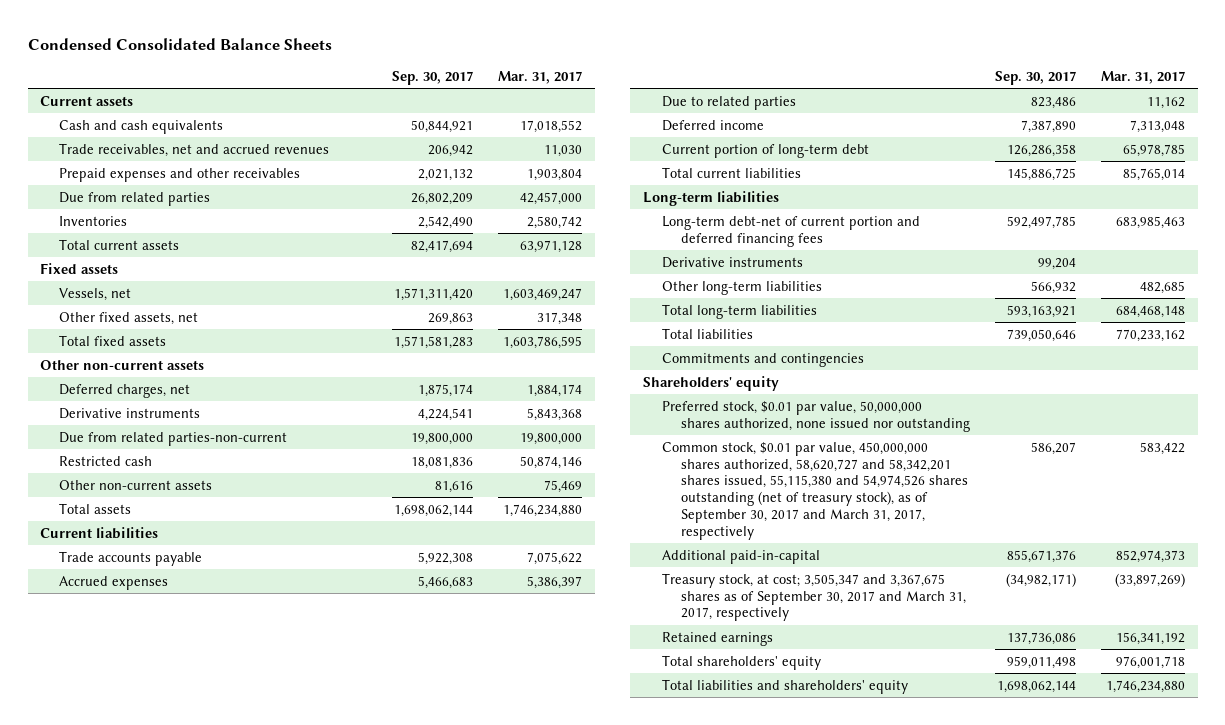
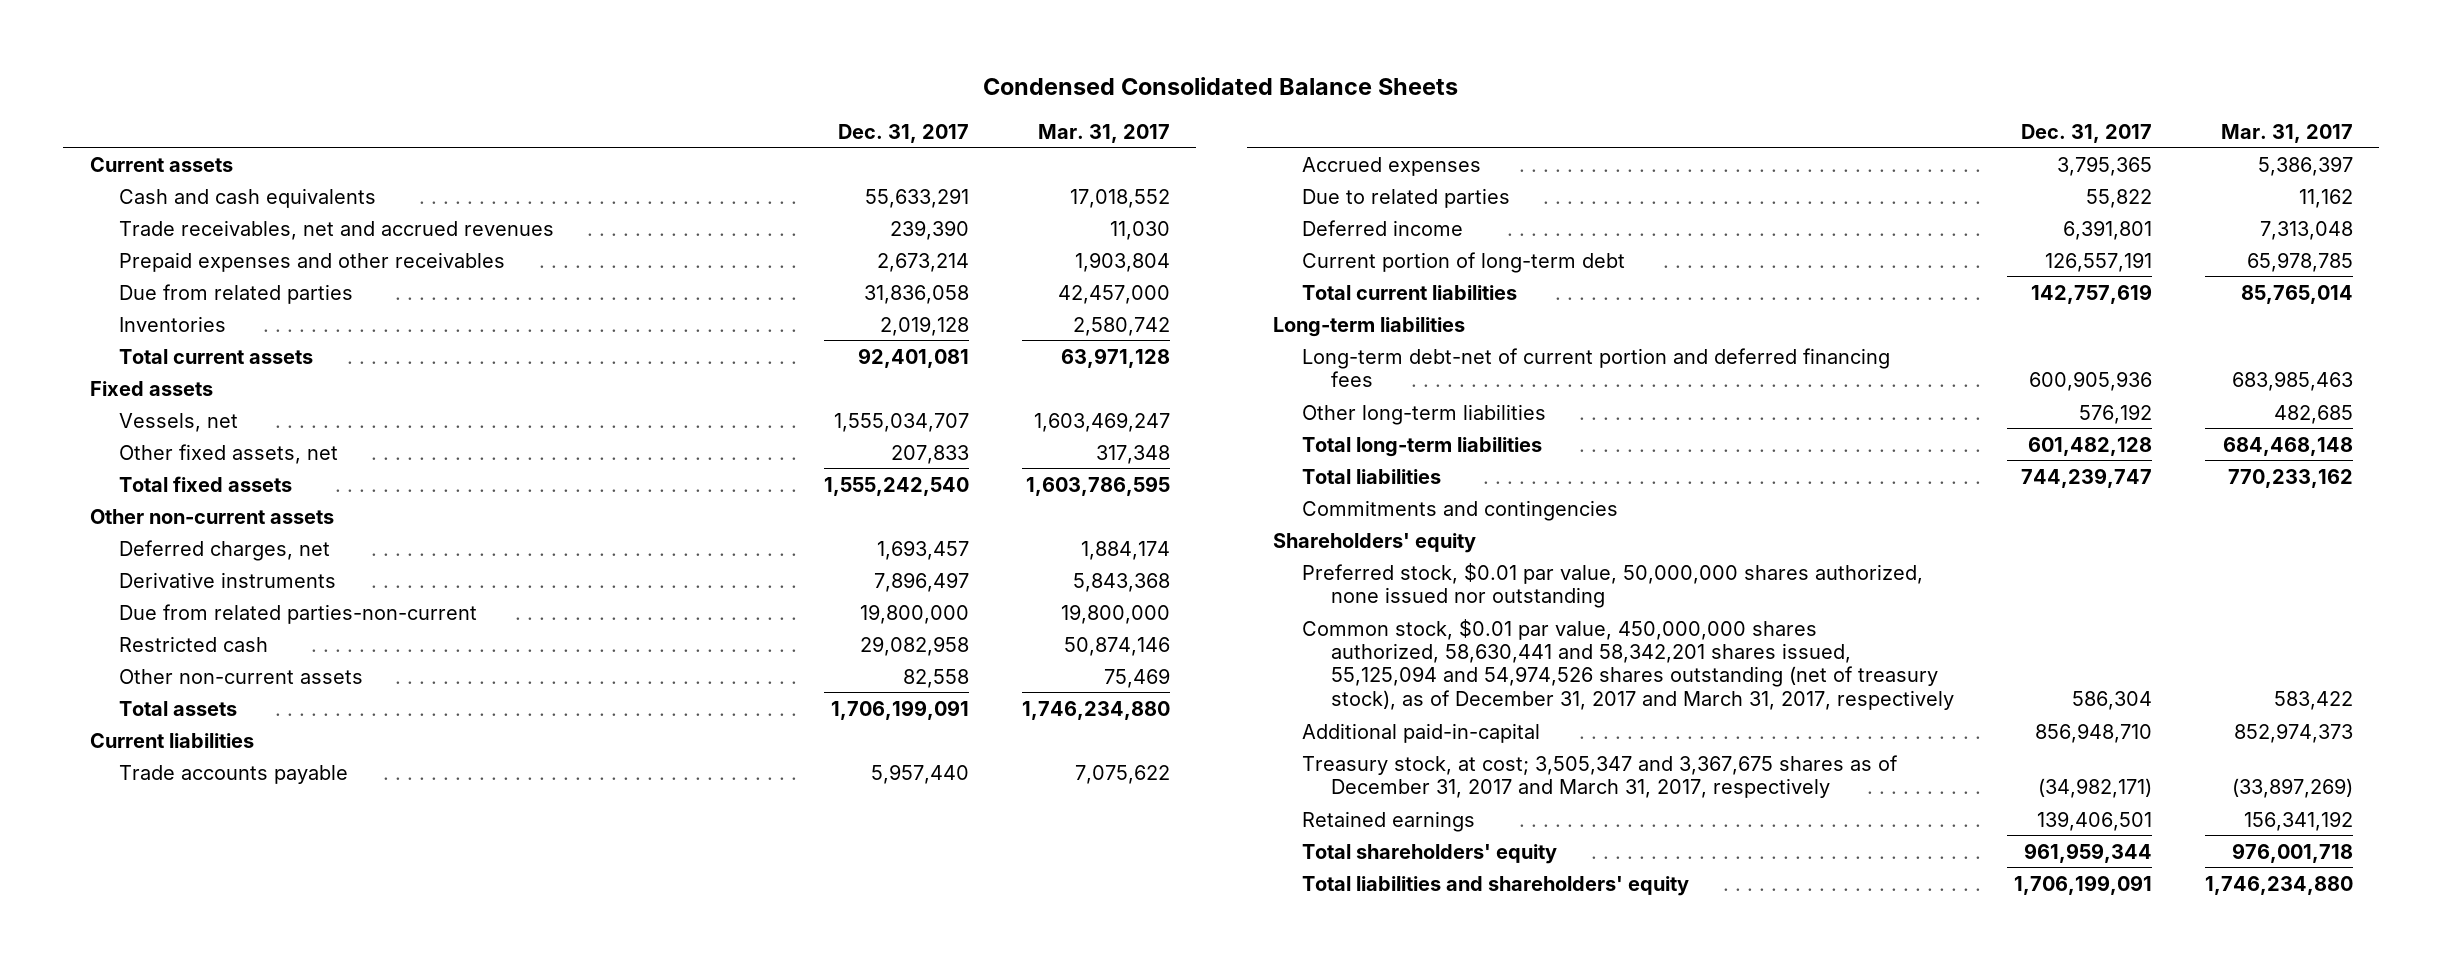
- | Sep. 30, 2017 | Mar. 31, 2017
+ | Dec. 31, 2017 | Mar. 31, 2017
- Derivative instruments | 99,204 |
- Common stock, $0.01 par value, 450,000,000 shares authorized, 58,620,727 and 58,342,201 shares issued, 55,115,380 and 54,974,526 shares outstanding (net of treasury stock), as of September 30, 2017 and March 31, 2017, respectively | 586,207 | 583,422
+ Common stock, $0.01 par value, 450,000,000 shares authorized, 58,630,441 and 58,342,201 shares issued, 55,125,094 and 54,974,526 shares outstanding (net of treasury stock), as of December 31, 2017 and March 31, 2017, respectively | 586,304 | 583,422
- Treasury stock, at cost; 3,505,347 and 3,367,675 shares as of September 30, 2017 and March 31, 2017, respectively | (34,982,171) | (33,897,269)
+ Treasury stock, at cost; 3,505,347 and 3,367,675 shares as of December 31, 2017 and March 31, 2017, respectively | (34,982,171) | (33,897,269)

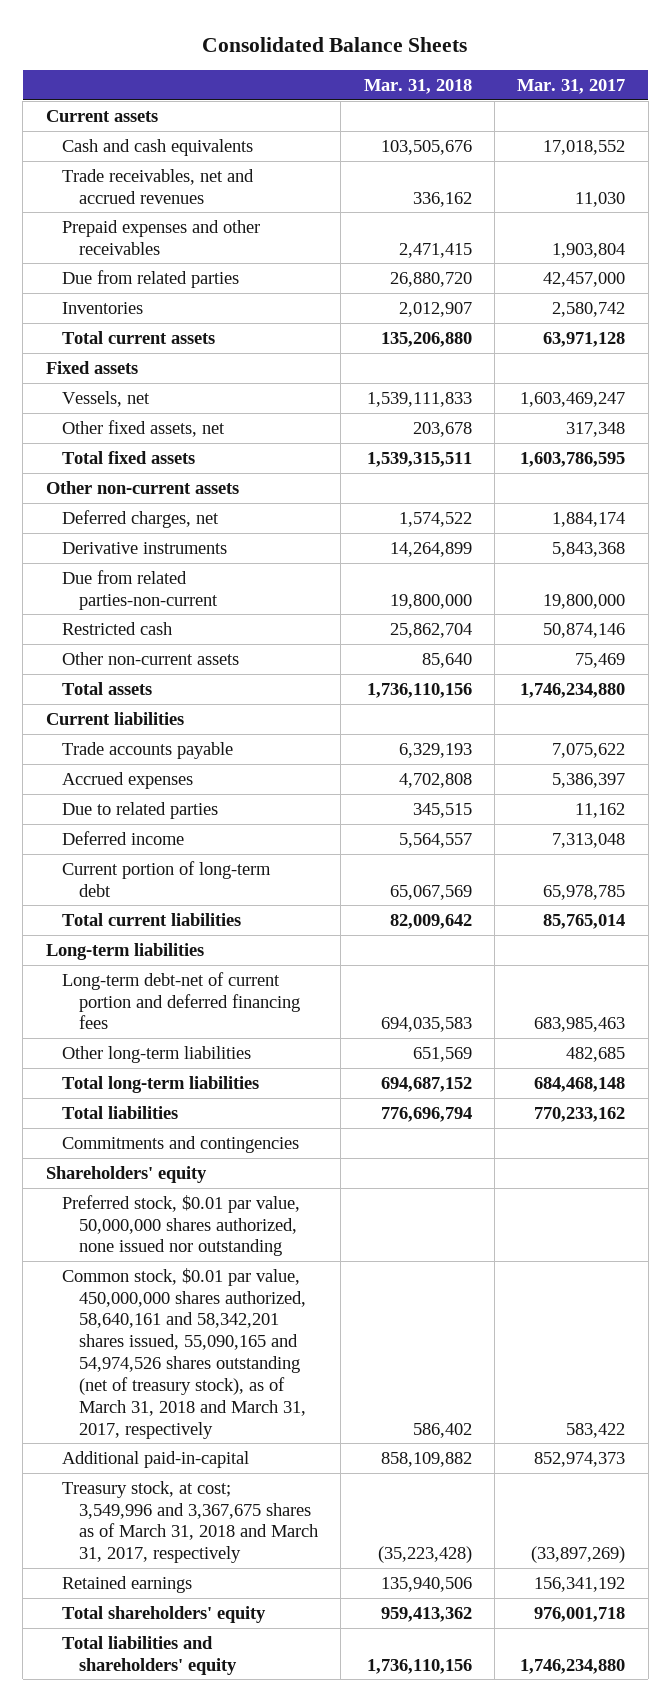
- Condensed Consolidated Balance Sheets
+ Consolidated Balance Sheets
- | Dec. 31, 2017 | Mar. 31, 2017
+ | Mar. 31, 2018 | Mar. 31, 2017
- Common stock, $0.01 par value, 450,000,000 shares authorized, 58,630,441 and 58,342,201 shares issued, 55,125,094 and 54,974,526 shares outstanding (net of treasury stock), as of December 31, 2017 and March 31, 2017, respectively | 586,304 | 583,422
+ Common stock, $0.01 par value, 450,000,000 shares authorized, 58,640,161 and 58,342,201 shares issued, 55,090,165 and 54,974,526 shares outstanding (net of treasury stock), as of March 31, 2018 and March 31, 2017, respectively | 586,402 | 583,422
- Treasury stock, at cost; 3,505,347 and 3,367,675 shares as of December 31, 2017 and March 31, 2017, respectively | (34,982,171) | (33,897,269)
+ Treasury stock, at cost; 3,549,996 and 3,367,675 shares as of March 31, 2018 and March 31, 2017, respectively | (35,223,428) | (33,897,269)

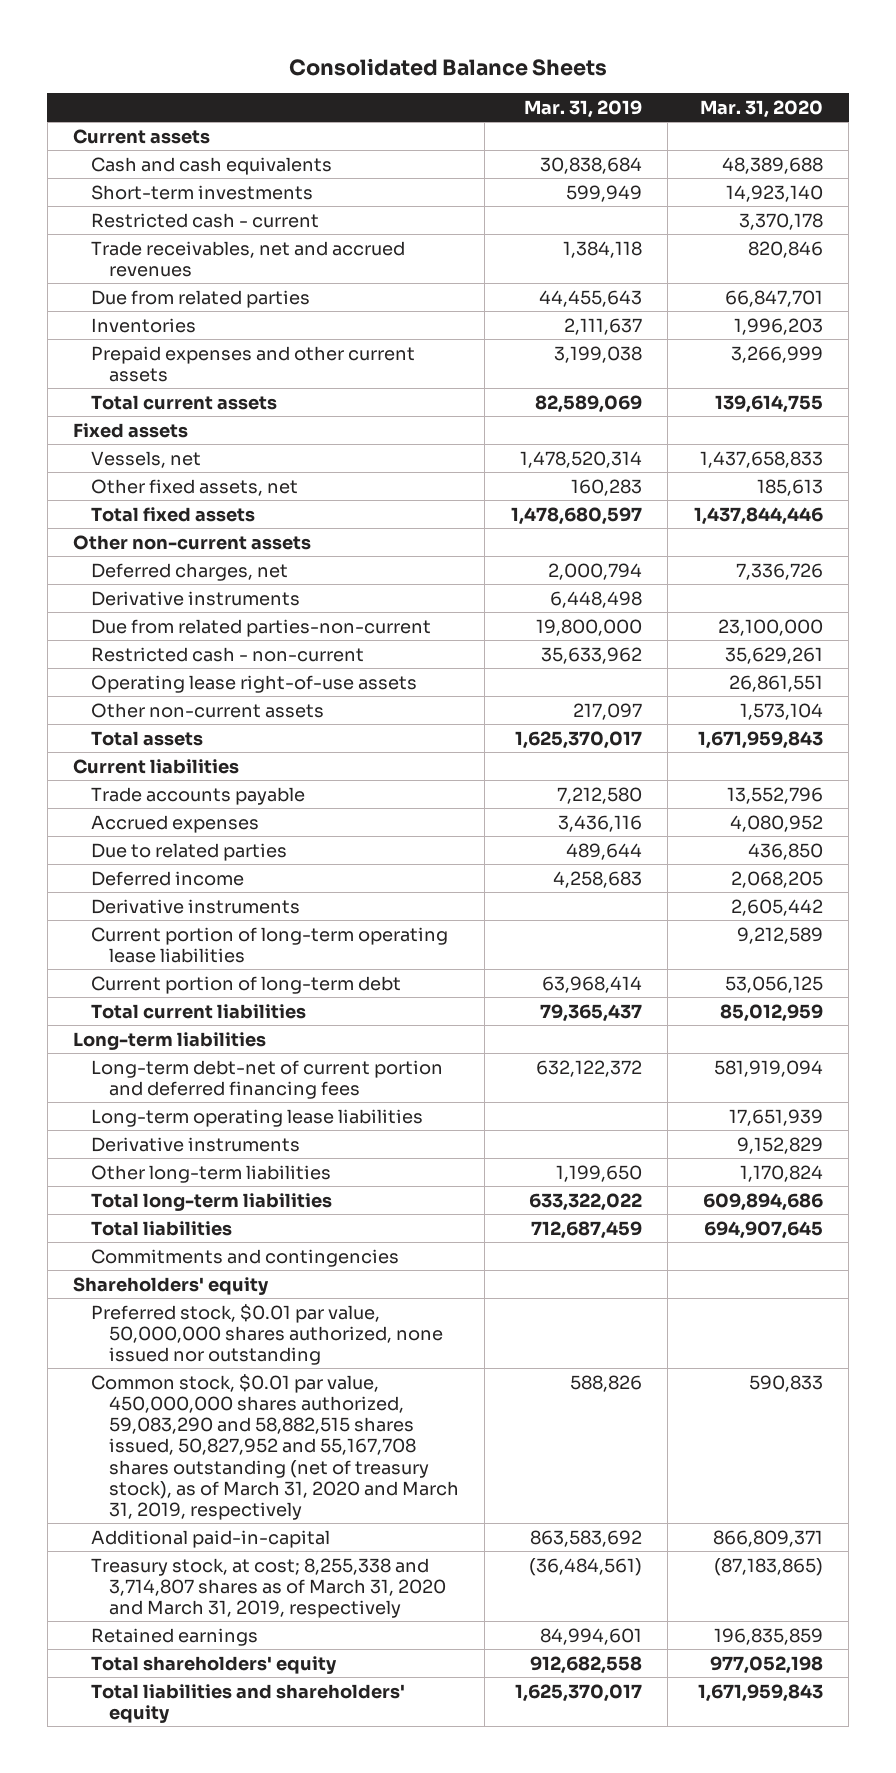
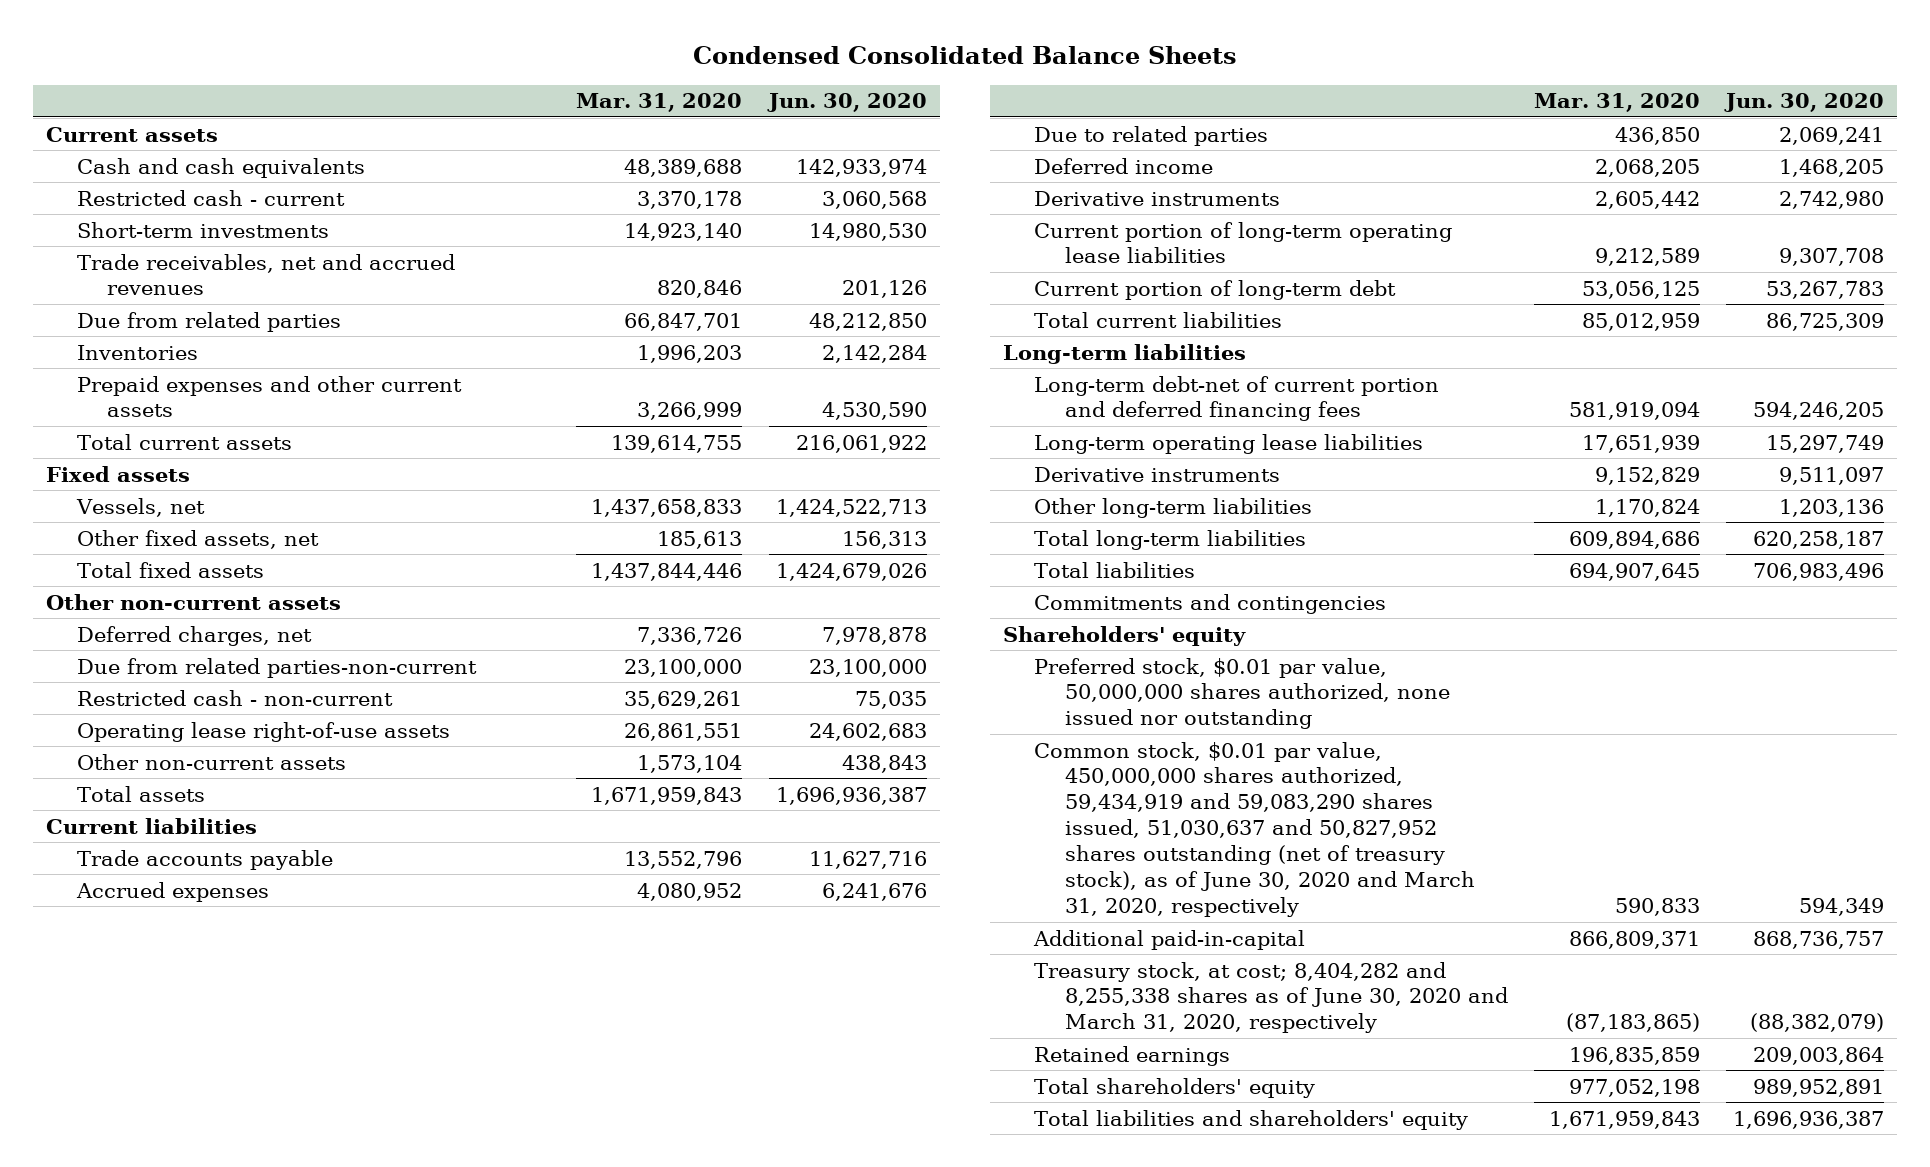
- Consolidated Balance Sheets
+ Condensed Consolidated Balance Sheets
- | Mar. 31, 2019 | Mar. 31, 2020
+ | Mar. 31, 2020 | Jun. 30, 2020
moved down: Short-term investments | 14,923,140 | 14,980,530
- Derivative instruments | 6,448,498 |
- Common stock, $0.01 par value, 450,000,000 shares authorized, 59,083,290 and 58,882,515 shares issued, 50,827,952 and 55,167,708 shares outstanding (net of treasury stock), as of March 31, 2020 and March 31, 2019, respectively | 588,826 | 590,833
+ Common stock, $0.01 par value, 450,000,000 shares authorized, 59,434,919 and 59,083,290 shares issued, 51,030,637 and 50,827,952 shares outstanding (net of treasury stock), as of June 30, 2020 and March 31, 2020, respectively | 590,833 | 594,349
- Treasury stock, at cost; 8,255,338 and 3,714,807 shares as of March 31, 2020 and March 31, 2019, respectively | (36,484,561) | (87,183,865)
+ Treasury stock, at cost; 8,404,282 and 8,255,338 shares as of June 30, 2020 and March 31, 2020, respectively | (87,183,865) | (88,382,079)

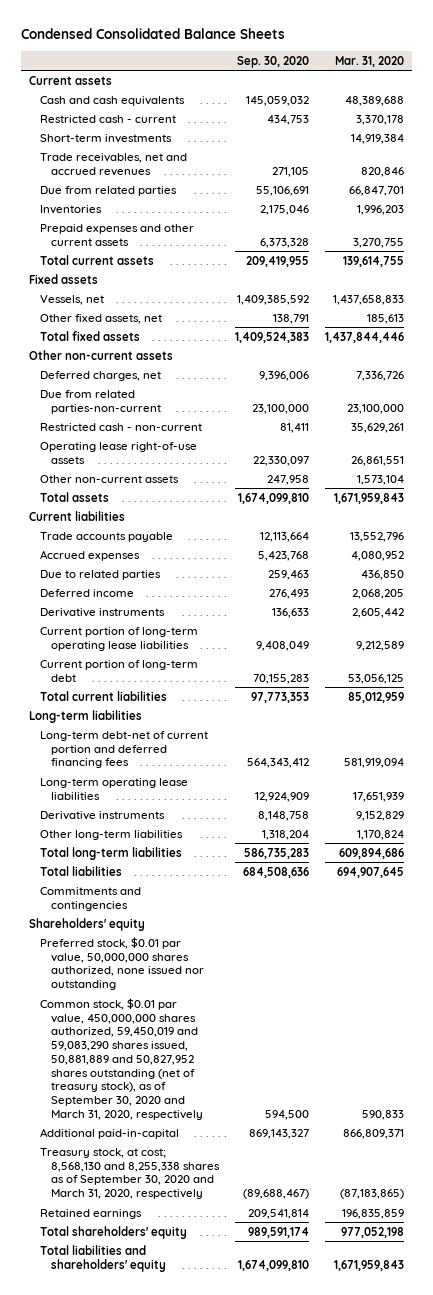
- | Mar. 31, 2020 | Jun. 30, 2020
+ | Sep. 30, 2020 | Mar. 31, 2020
- Short-term investments | 14,923,140 | 14,980,530
+ Short-term investments | | 14,919,384
- Prepaid expenses and other current assets | 3,266,999 | 4,530,590
+ Prepaid expenses and other current assets | 6,373,328 | 3,270,755
- Common stock, $0.01 par value, 450,000,000 shares authorized, 59,434,919 and 59,083,290 shares issued, 51,030,637 and 50,827,952 shares outstanding (net of treasury stock), as of June 30, 2020 and March 31, 2020, respectively | 590,833 | 594,349
+ Common stock, $0.01 par value, 450,000,000 shares authorized, 59,450,019 and 59,083,290 shares issued, 50,881,889 and 50,827,952 shares outstanding (net of treasury stock), as of September 30, 2020 and March 31, 2020, respectively | 594,500 | 590,833
- Treasury stock, at cost; 8,404,282 and 8,255,338 shares as of June 30, 2020 and March 31, 2020, respectively | (87,183,865) | (88,382,079)
+ Treasury stock, at cost; 8,568,130 and 8,255,338 shares as of September 30, 2020 and March 31, 2020, respectively | (89,688,467) | (87,183,865)

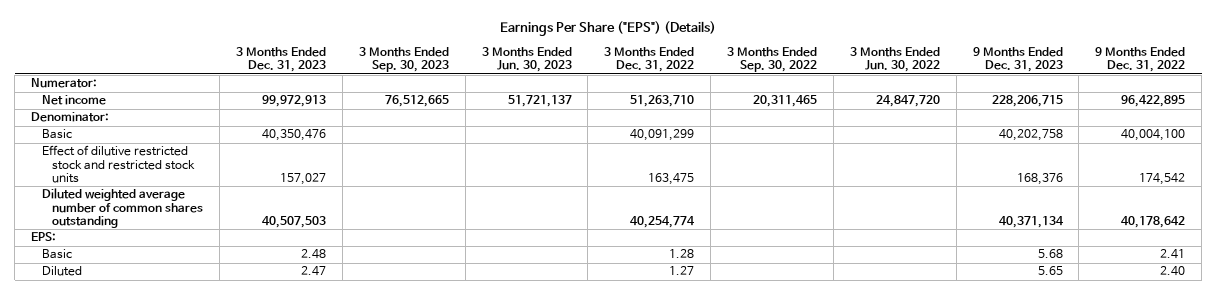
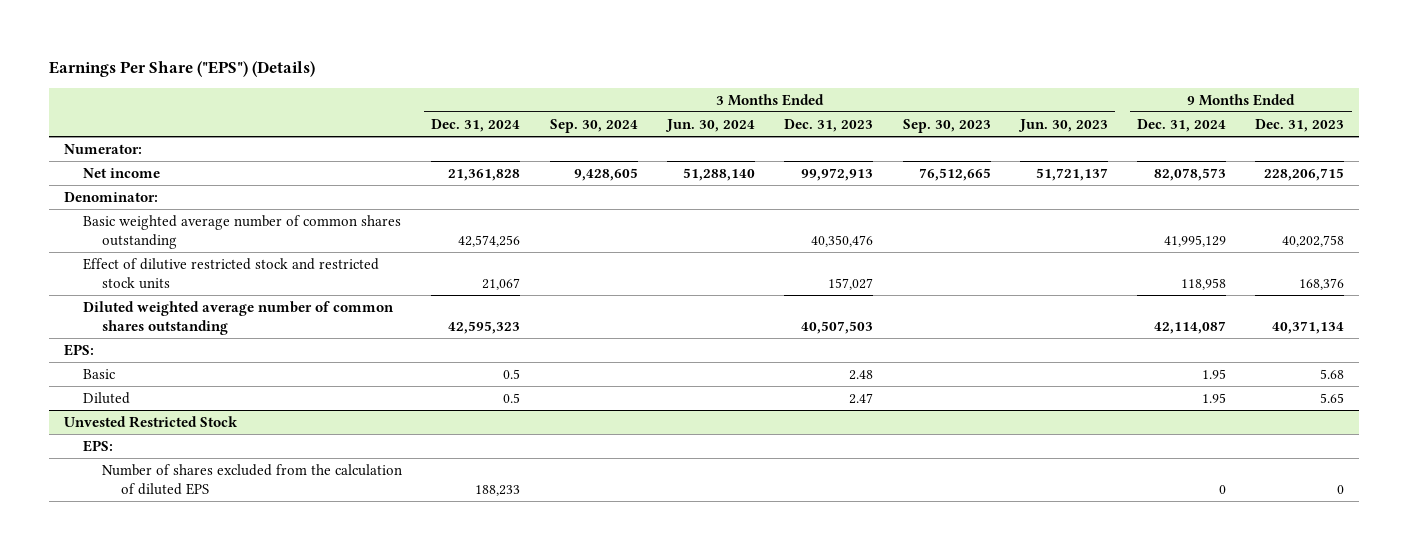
- | 3 Months Ended Dec. 31, 2023 | 3 Months Ended Sep. 30, 2023 | 3 Months Ended Jun. 30, 2023 | 3 Months Ended Dec. 31, 2022 | 3 Months Ended Sep. 30, 2022 | 3 Months Ended Jun. 30, 2022 | 9 Months Ended Dec. 31, 2023 | 9 Months Ended Dec. 31, 2022
+ | 3 Months Ended Dec. 31, 2024 | 3 Months Ended Sep. 30, 2024 | 3 Months Ended Jun. 30, 2024 | 3 Months Ended Dec. 31, 2023 | 3 Months Ended Sep. 30, 2023 | 3 Months Ended Jun. 30, 2023 | 9 Months Ended Dec. 31, 2024 | 9 Months Ended Dec. 31, 2023
- Basic | 40,350,476 | | | 40,091,299 | | | 40,202,758 | 40,004,100
+ Basic weighted average number of common shares outstanding | 42,574,256 | | | 40,350,476 | | | 41,995,129 | 40,202,758
+ Unvested Restricted Stock
+ EPS:
+ Number of shares excluded from the calculation of diluted EPS | 188,233 | | | | | | 0 | 0

